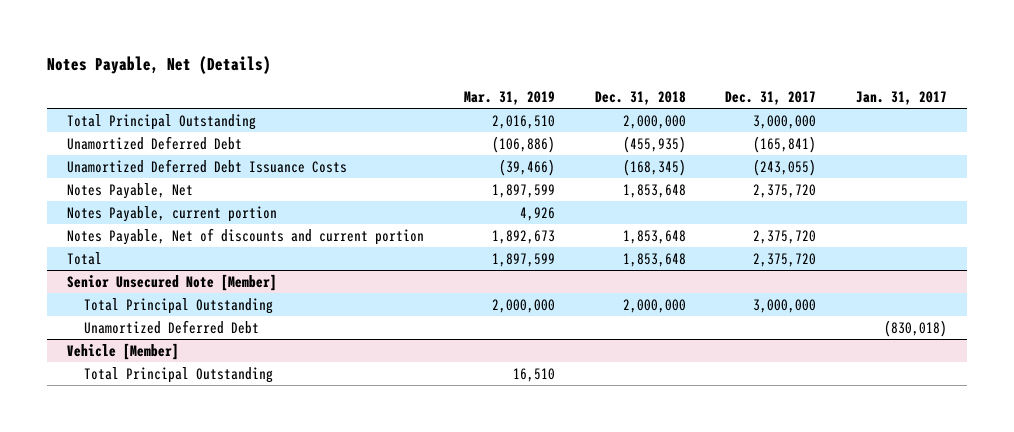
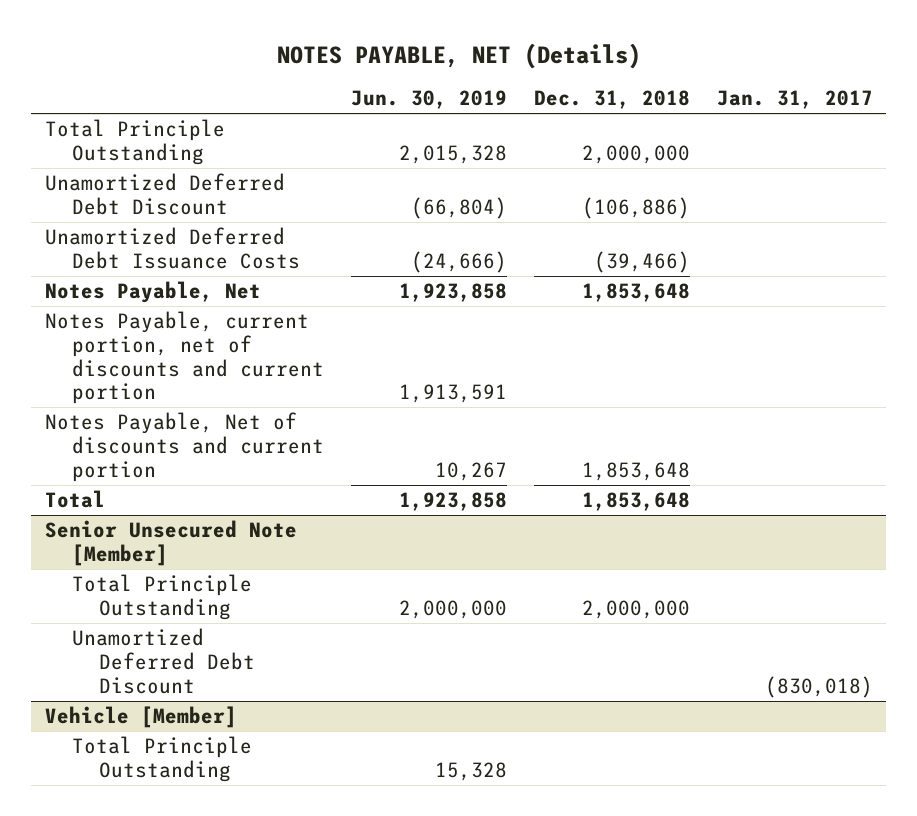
- Notes Payable, Net (Details)
+ NOTES PAYABLE, NET (Details)
- | Mar. 31, 2019 | Dec. 31, 2018 | Dec. 31, 2017 | Jan. 31, 2017
+ | Jun. 30, 2019 | Dec. 31, 2018 | Jan. 31, 2017
- Total Principal Outstanding | 2,016,510 | 2,000,000 | 3,000,000 |
- Unamortized Deferred Debt | (106,886) | (455,935) | (165,841) |
- Unamortized Deferred Debt Issuance Costs | (39,466) | (168,345) | (243,055) |
+ Total Principle Outstanding | 2,015,328 | 2,000,000 |
+ Unamortized Deferred Debt Discount | (66,804) | (106,886) |
+ Unamortized Deferred Debt Issuance Costs | (24,666) | (39,466) |
- Notes Payable, current portion | 4,926 | | |
+ Notes Payable, current portion, net of discounts and current portion | 1,913,591 | |
@ Senior Unsecured Note [Member]
- Total Principal Outstanding | 2,000,000 | 2,000,000 | 3,000,000 |
- Unamortized Deferred Debt | | | | (830,018)
+ Total Principle Outstanding | 2,000,000 | 2,000,000 |
+ Unamortized Deferred Debt Discount | | | (830,018)
@ Vehicle [Member]
- Total Principal Outstanding | 16,510 | | |
+ Total Principle Outstanding | 15,328 | |

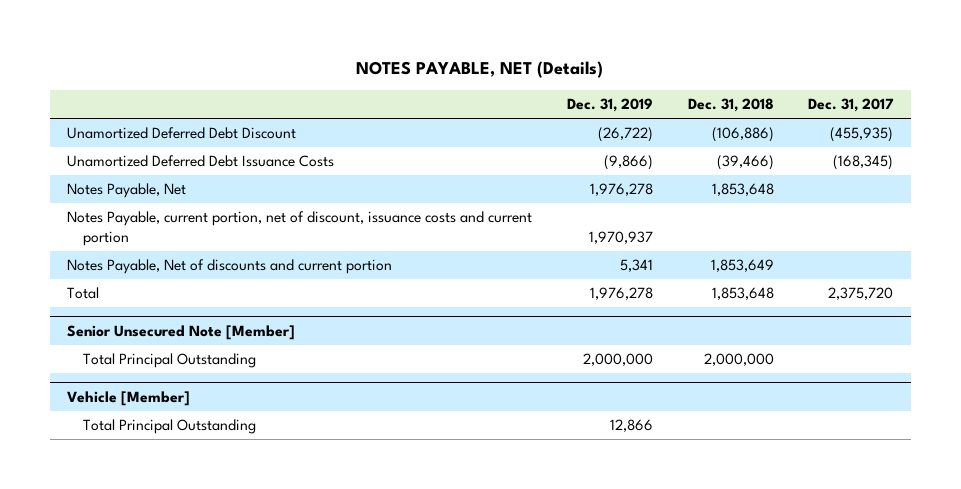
- | Jun. 30, 2019 | Dec. 31, 2018 | Jan. 31, 2017
+ | Dec. 31, 2019 | Dec. 31, 2018 | Dec. 31, 2017
- Total Principle Outstanding | 2,015,328 | 2,000,000 |
- Notes Payable, current portion, net of discounts and current portion | 1,913,591 | |
- Notes Payable, Net of discounts and current portion | 10,267 | 1,853,648 |
+ Notes Payable, current portion, net of discount, issuance costs and current portion | 1,970,937 | |
+ Notes Payable, Net of discounts and current portion | 5,341 | 1,853,649 |
@ Senior Unsecured Note [Member]
- Total Principle Outstanding | 2,000,000 | 2,000,000 |
- Unamortized Deferred Debt Discount | | | (830,018)
+ Total Principal Outstanding | 2,000,000 | 2,000,000 |
@ Vehicle [Member]
- Total Principle Outstanding | 15,328 | |
+ Total Principal Outstanding | 12,866 | |

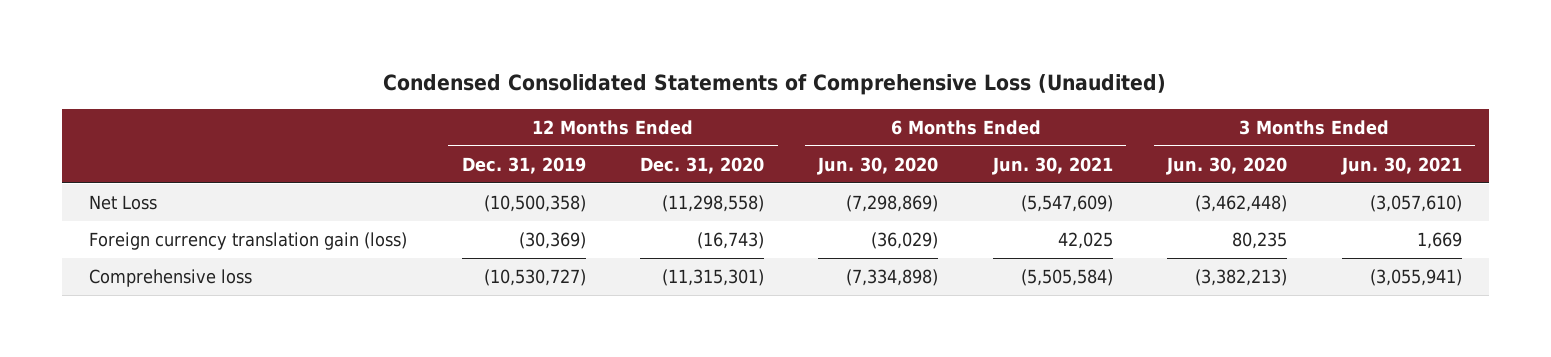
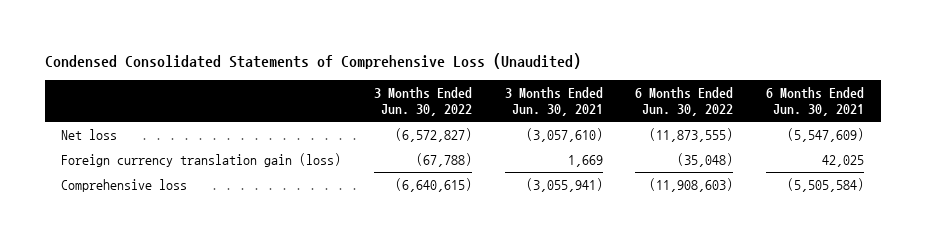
- | 12 Months Ended Dec. 31, 2019 | 12 Months Ended Dec. 31, 2020 | 6 Months Ended Jun. 30, 2020 | 6 Months Ended Jun. 30, 2021 | 3 Months Ended Jun. 30, 2020 | 3 Months Ended Jun. 30, 2021
+ | 3 Months Ended Jun. 30, 2022 | 3 Months Ended Jun. 30, 2021 | 6 Months Ended Jun. 30, 2022 | 6 Months Ended Jun. 30, 2021
- Net Loss | (10,500,358) | (11,298,558) | (7,298,869) | (5,547,609) | (3,462,448) | (3,057,610)
+ Net loss | (6,572,827) | (3,057,610) | (11,873,555) | (5,547,609)

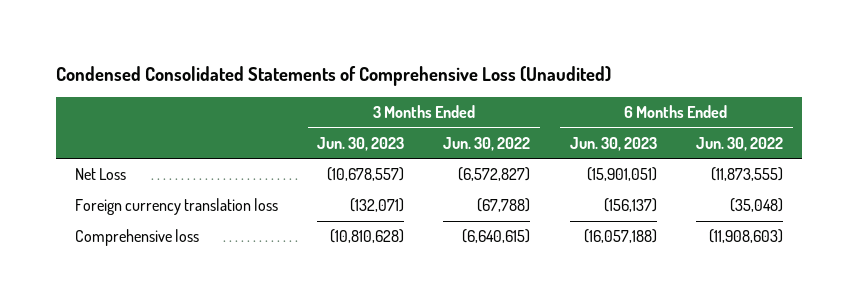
- | 3 Months Ended Jun. 30, 2022 | 3 Months Ended Jun. 30, 2021 | 6 Months Ended Jun. 30, 2022 | 6 Months Ended Jun. 30, 2021
+ | 3 Months Ended Jun. 30, 2023 | 3 Months Ended Jun. 30, 2022 | 6 Months Ended Jun. 30, 2023 | 6 Months Ended Jun. 30, 2022
- Net loss | (6,572,827) | (3,057,610) | (11,873,555) | (5,547,609)
- Foreign currency translation gain (loss) | (67,788) | 1,669 | (35,048) | 42,025
+ Net Loss | (10,678,557) | (6,572,827) | (15,901,051) | (11,873,555)
+ Foreign currency translation loss | (132,071) | (67,788) | (156,137) | (35,048)

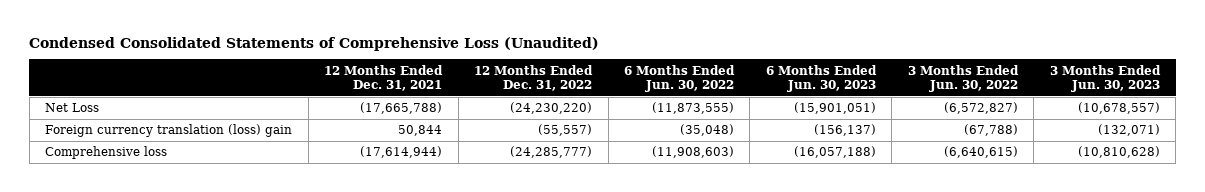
- | 3 Months Ended Jun. 30, 2023 | 3 Months Ended Jun. 30, 2022 | 6 Months Ended Jun. 30, 2023 | 6 Months Ended Jun. 30, 2022
+ | 12 Months Ended Dec. 31, 2021 | 12 Months Ended Dec. 31, 2022 | 6 Months Ended Jun. 30, 2022 | 6 Months Ended Jun. 30, 2023 | 3 Months Ended Jun. 30, 2022 | 3 Months Ended Jun. 30, 2023
- Foreign currency translation loss | (132,071) | (67,788) | (156,137) | (35,048)
+ Foreign currency translation (loss) gain | 50,844 | (55,557) | (35,048) | (156,137) | (67,788) | (132,071)

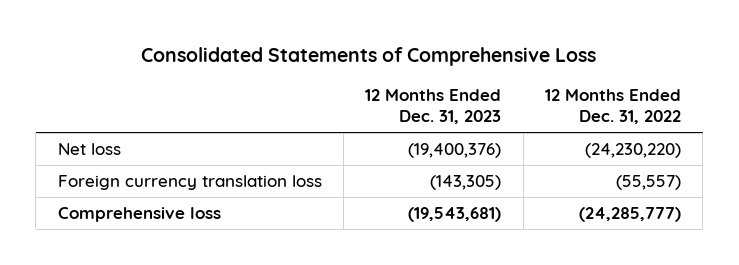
- Condensed Consolidated Statements of Comprehensive Loss (Unaudited)
+ Consolidated Statements of Comprehensive Loss
- | 12 Months Ended Dec. 31, 2021 | 12 Months Ended Dec. 31, 2022 | 6 Months Ended Jun. 30, 2022 | 6 Months Ended Jun. 30, 2023 | 3 Months Ended Jun. 30, 2022 | 3 Months Ended Jun. 30, 2023
+ | 12 Months Ended Dec. 31, 2023 | 12 Months Ended Dec. 31, 2022
- Net Loss | (17,665,788) | (24,230,220) | (11,873,555) | (15,901,051) | (6,572,827) | (10,678,557)
- Foreign currency translation (loss) gain | 50,844 | (55,557) | (35,048) | (156,137) | (67,788) | (132,071)
+ Net loss | (19,400,376) | (24,230,220)
+ Foreign currency translation loss | (143,305) | (55,557)

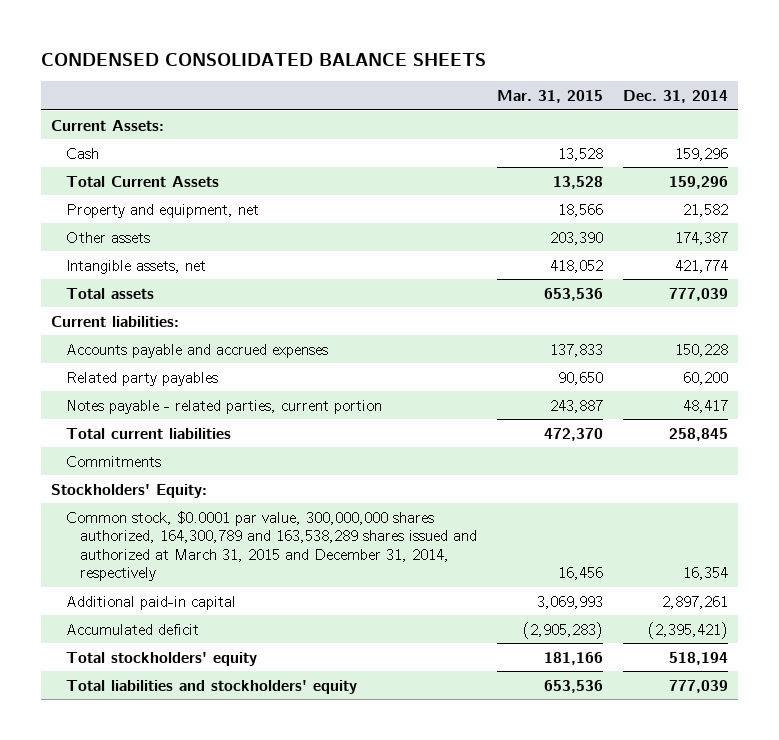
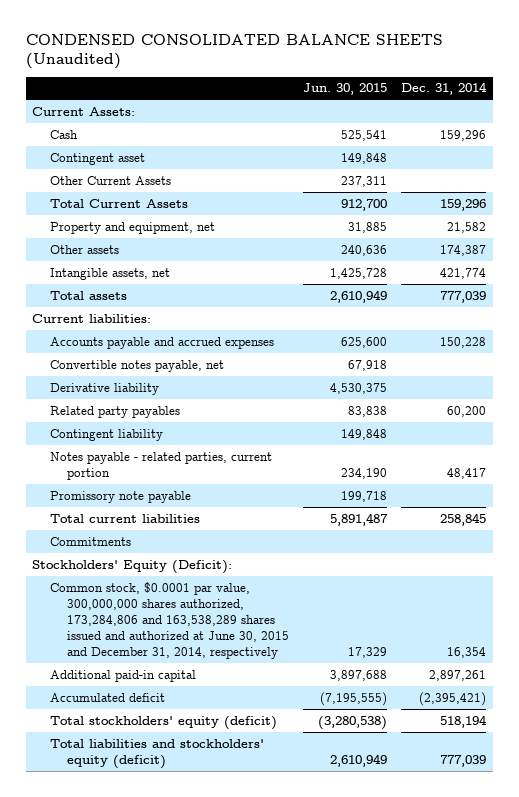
- CONDENSED CONSOLIDATED BALANCE SHEETS
+ CONDENSED CONSOLIDATED BALANCE SHEETS (Unaudited)
- | Mar. 31, 2015 | Dec. 31, 2014
+ | Jun. 30, 2015 | Dec. 31, 2014
+ Contingent asset | 149,848 |
+ Other Current Assets | 237,311 |
+ Convertible notes payable, net | 67,918 |
+ Derivative liability | 4,530,375 |
+ Contingent liability | 149,848 |
+ Promissory note payable | 199,718 |
- Stockholders' Equity:
- Common stock, $0.0001 par value, 300,000,000 shares authorized, 164,300,789 and 163,538,289 shares issued and authorized at March 31, 2015 and December 31, 2014, respectively | 16,456 | 16,354
+ Stockholders' Equity (Deficit):
+ Common stock, $0.0001 par value, 300,000,000 shares authorized, 173,284,806 and 163,538,289 shares issued and authorized at June 30, 2015 and December 31, 2014, respectively | 17,329 | 16,354
- Total stockholders' equity | 181,166 | 518,194
- Total liabilities and stockholders' equity | 653,536 | 777,039
+ Total stockholders' equity (deficit) | (3,280,538) | 518,194
+ Total liabilities and stockholders' equity (deficit) | 2,610,949 | 777,039

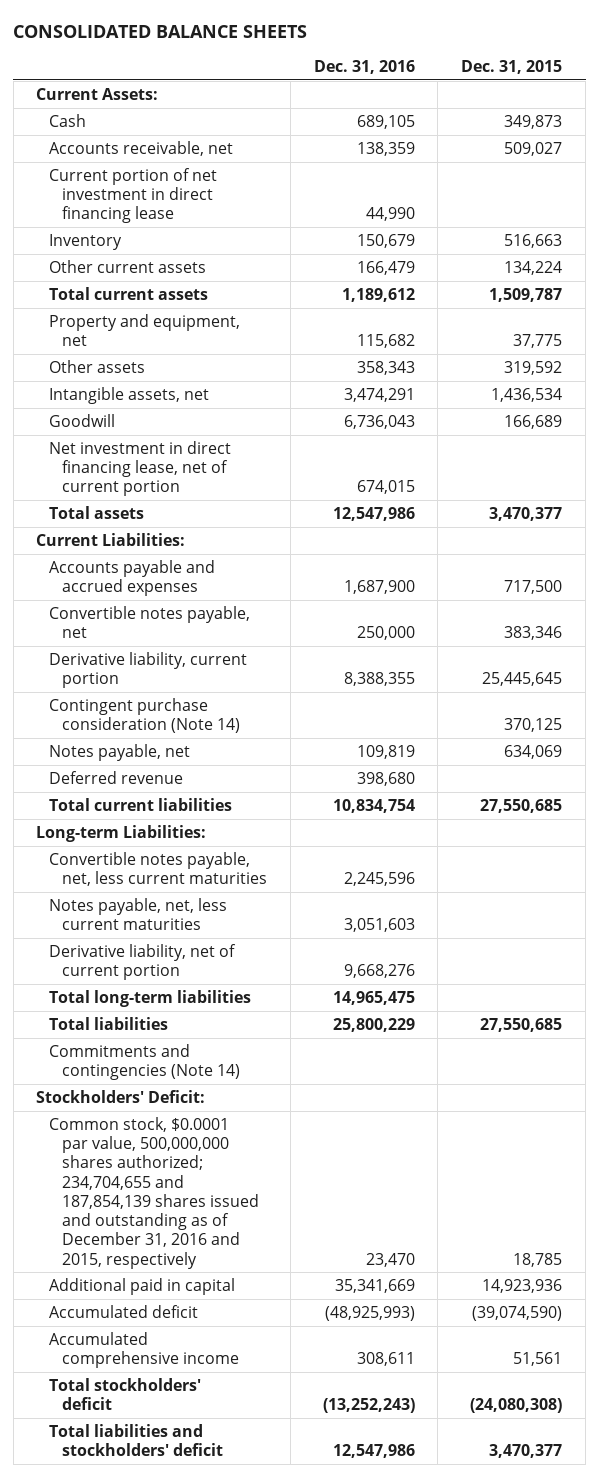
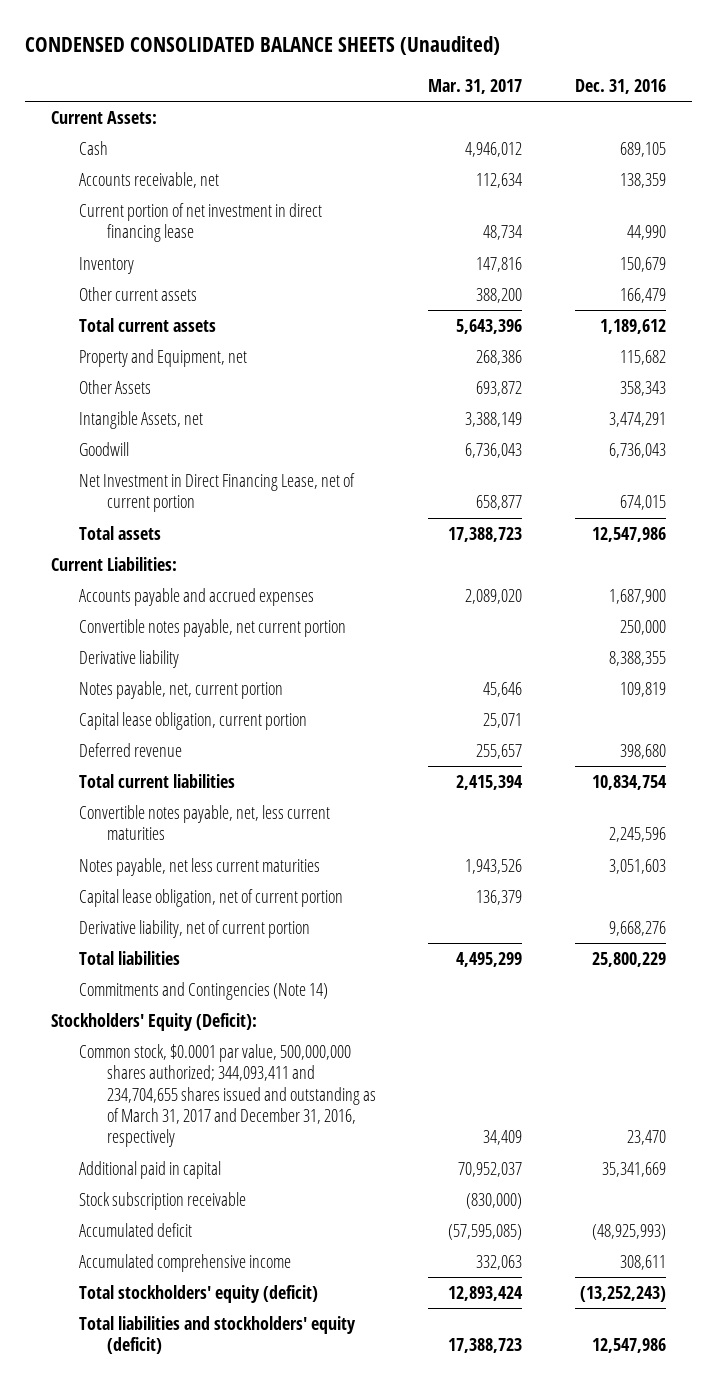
- CONSOLIDATED BALANCE SHEETS
+ CONDENSED CONSOLIDATED BALANCE SHEETS (Unaudited)
- | Dec. 31, 2016 | Dec. 31, 2015
+ | Mar. 31, 2017 | Dec. 31, 2016
- Property and equipment, net | 115,682 | 37,775
- Other assets | 358,343 | 319,592
- Intangible assets, net | 3,474,291 | 1,436,534
+ Property and Equipment, net | 268,386 | 115,682
+ Other Assets | 693,872 | 358,343
+ Intangible Assets, net | 3,388,149 | 3,474,291
- Net investment in direct financing lease, net of current portion | 674,015 |
+ Net Investment in Direct Financing Lease, net of current portion | 658,877 | 674,015
- Convertible notes payable, net | 250,000 | 383,346
- Derivative liability, current portion | 8,388,355 | 25,445,645
- Contingent purchase consideration (Note 14) | | 370,125
- Notes payable, net | 109,819 | 634,069
+ Convertible notes payable, net current portion | | 250,000
+ Derivative liability | | 8,388,355
+ Notes payable, net, current portion | 45,646 | 109,819
+ Capital lease obligation, current portion | 25,071 |
- Long-term Liabilities:
- Notes payable, net, less current maturities | 3,051,603 |
+ Notes payable, net less current maturities | 1,943,526 | 3,051,603
+ Capital lease obligation, net of current portion | 136,379 |
- Total long-term liabilities | 14,965,475 |
- Commitments and contingencies (Note 14)
- Stockholders' Deficit:
- Common stock, $0.0001 par value, 500,000,000 shares authorized; 234,704,655 and 187,854,139 shares issued and outstanding as of December 31, 2016 and 2015, respectively | 23,470 | 18,785
+ Commitments and Contingencies (Note 14)
+ Stockholders' Equity (Deficit):
+ Common stock, $0.0001 par value, 500,000,000 shares authorized; 344,093,411 and 234,704,655 shares issued and outstanding as of March 31, 2017 and December 31, 2016, respectively | 34,409 | 23,470
+ Stock subscription receivable | (830,000) |
- Total stockholders' deficit | (13,252,243) | (24,080,308)
- Total liabilities and stockholders' deficit | 12,547,986 | 3,470,377
+ Total stockholders' equity (deficit) | 12,893,424 | (13,252,243)
+ Total liabilities and stockholders' equity (deficit) | 17,388,723 | 12,547,986

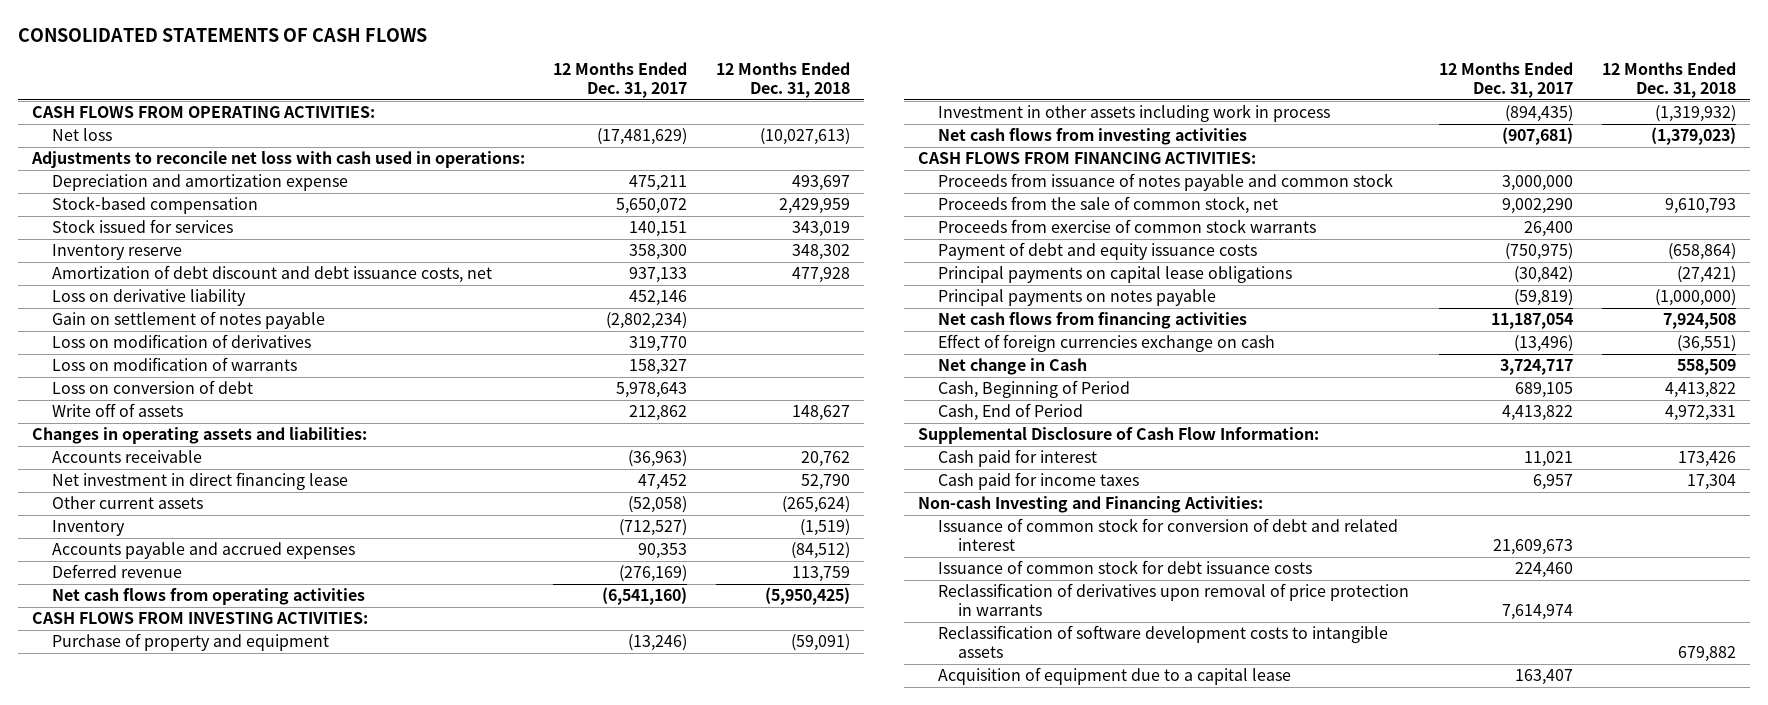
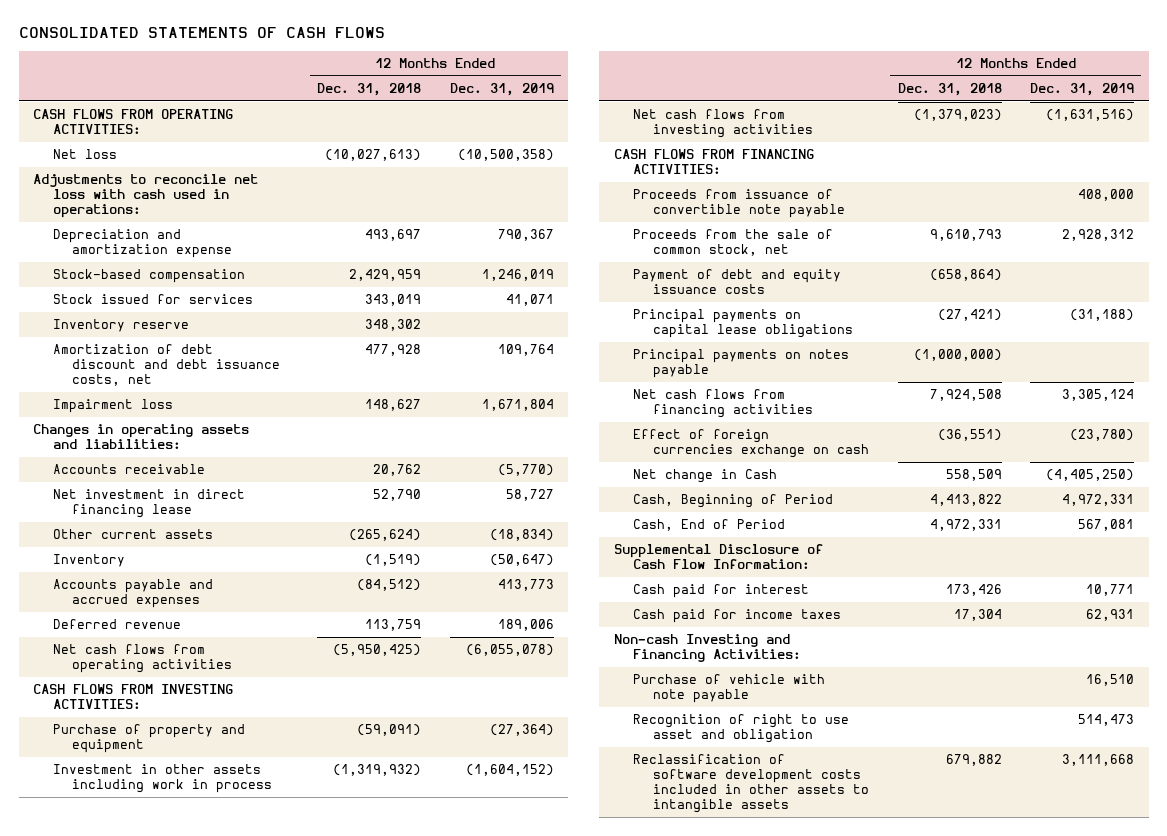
- | 12 Months Ended Dec. 31, 2017 | 12 Months Ended Dec. 31, 2018
+ | 12 Months Ended Dec. 31, 2018 | 12 Months Ended Dec. 31, 2019
- Loss on derivative liability | 452,146 |
- Gain on settlement of notes payable | (2,802,234) |
- Loss on modification of derivatives | 319,770 |
- Loss on modification of warrants | 158,327 |
- Loss on conversion of debt | 5,978,643 |
- Write off of assets | 212,862 | 148,627
+ Impairment loss | 148,627 | 1,671,804
- Proceeds from issuance of notes payable and common stock | 3,000,000 |
+ Proceeds from issuance of convertible note payable | | 408,000
- Proceeds from exercise of common stock warrants | 26,400 |
- Issuance of common stock for conversion of debt and related interest | 21,609,673 |
- Issuance of common stock for debt issuance costs | 224,460 |
- Reclassification of derivatives upon removal of price protection in warrants | 7,614,974 |
- Reclassification of software development costs to intangible assets | | 679,882
- Acquisition of equipment due to a capital lease | 163,407 |
+ Purchase of vehicle with note payable | | 16,510
+ Recognition of right to use asset and obligation | | 514,473
+ Reclassification of software development costs included in other assets to intangible assets | 679,882 | 3,111,668

